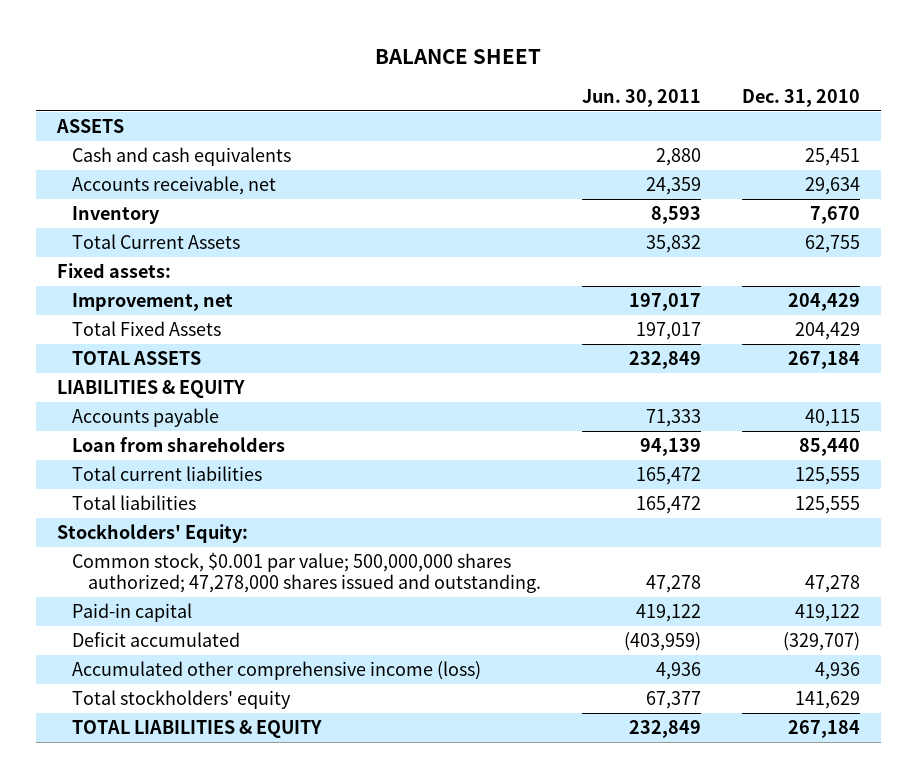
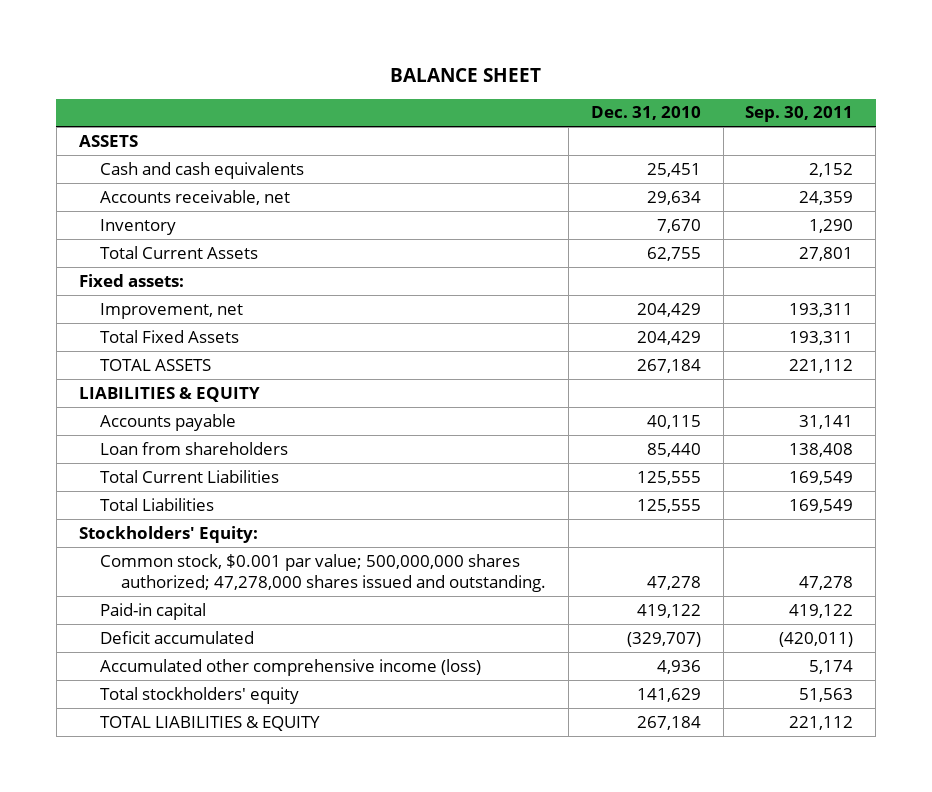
- | Jun. 30, 2011 | Dec. 31, 2010
+ | Dec. 31, 2010 | Sep. 30, 2011
- Total current liabilities | 165,472 | 125,555
- Total liabilities | 165,472 | 125,555
+ Total Current Liabilities | 125,555 | 169,549
+ Total Liabilities | 125,555 | 169,549

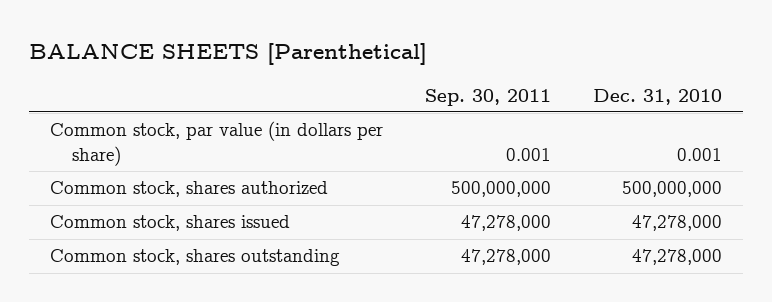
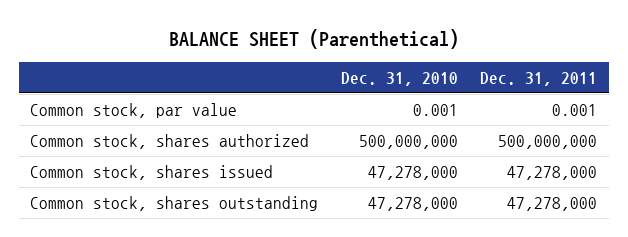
- BALANCE SHEETS [Parenthetical]
+ BALANCE SHEET (Parenthetical)
- | Sep. 30, 2011 | Dec. 31, 2010
+ | Dec. 31, 2010 | Dec. 31, 2011
- Common stock, par value (in dollars per share) | 0.001 | 0.001
+ Common stock, par value | 0.001 | 0.001

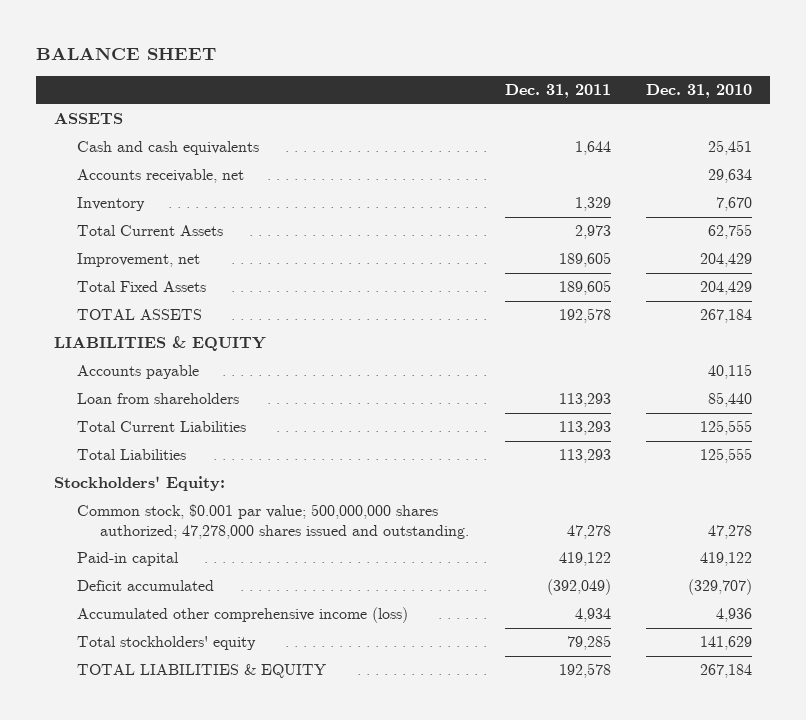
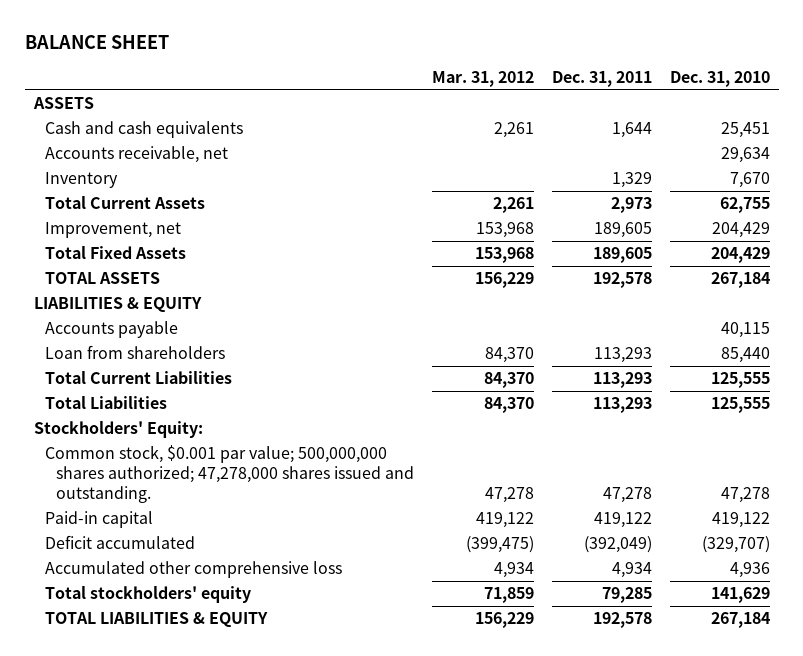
- | Dec. 31, 2011 | Dec. 31, 2010
+ | Mar. 31, 2012 | Dec. 31, 2011 | Dec. 31, 2010
- Accumulated other comprehensive income (loss) | 4,934 | 4,936
+ Accumulated other comprehensive loss | 4,934 | 4,934 | 4,936

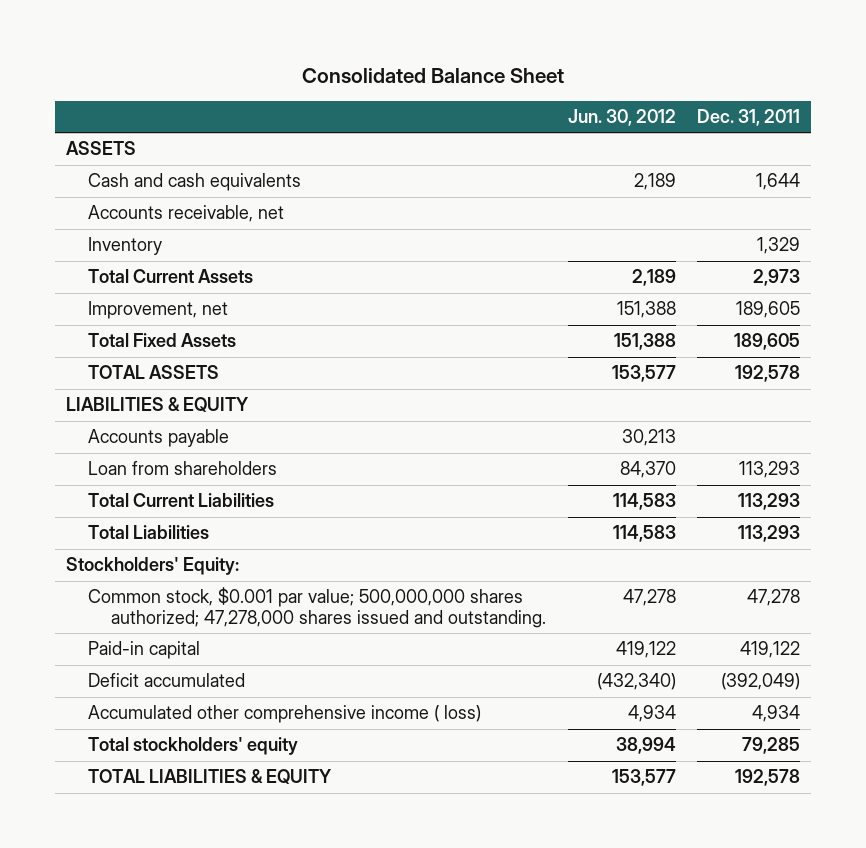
- BALANCE SHEET
+ Consolidated Balance Sheet
- | Mar. 31, 2012 | Dec. 31, 2011 | Dec. 31, 2010
+ | Jun. 30, 2012 | Dec. 31, 2011
- Accumulated other comprehensive loss | 4,934 | 4,934 | 4,936
+ Accumulated other comprehensive income ( loss) | 4,934 | 4,934

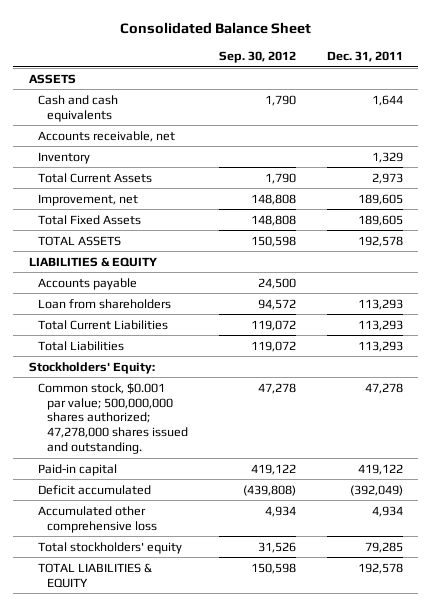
- | Jun. 30, 2012 | Dec. 31, 2011
+ | Sep. 30, 2012 | Dec. 31, 2011
- Accumulated other comprehensive income ( loss) | 4,934 | 4,934
+ Accumulated other comprehensive loss | 4,934 | 4,934

